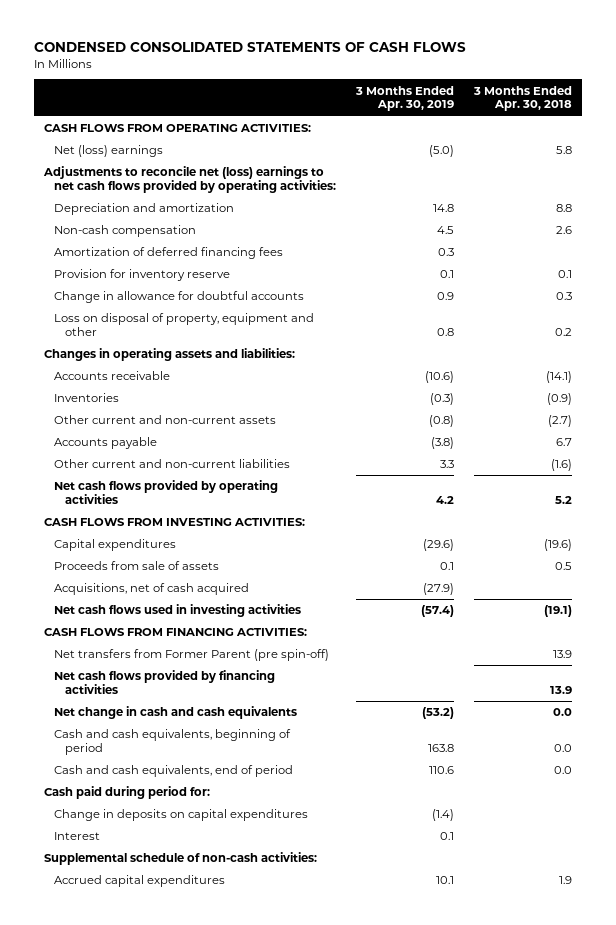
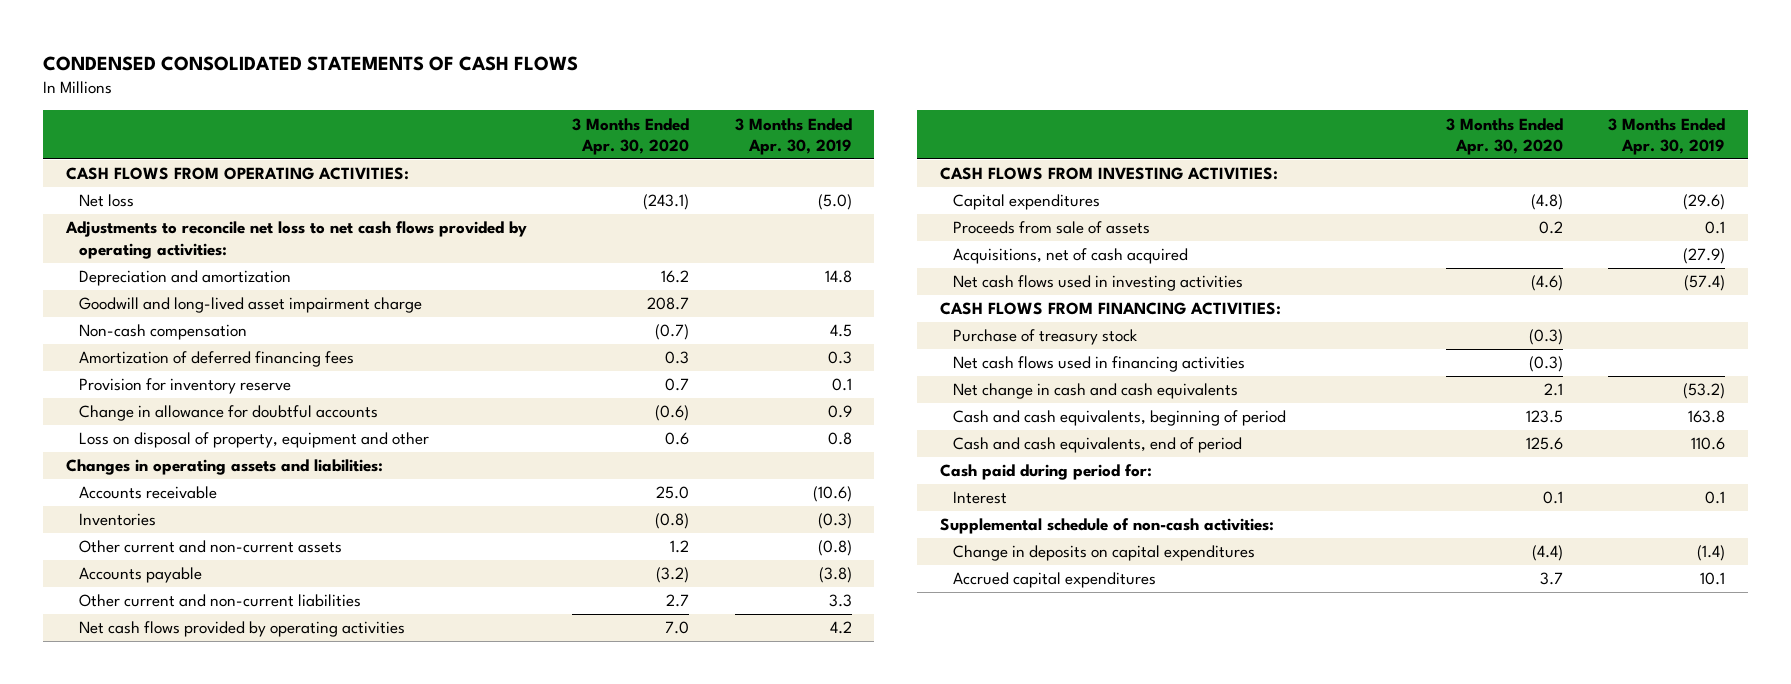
- | 3 Months Ended Apr. 30, 2019 | 3 Months Ended Apr. 30, 2018
+ | 3 Months Ended Apr. 30, 2020 | 3 Months Ended Apr. 30, 2019
- Net (loss) earnings | (5.0) | 5.8
- Adjustments to reconcile net (loss) earnings to net cash flows provided by operating activities:
+ Net loss | (243.1) | (5.0)
+ Adjustments to reconcile net loss to net cash flows provided by operating activities:
+ Goodwill and long-lived asset impairment charge | 208.7 |
- Net transfers from Former Parent (pre spin-off) | | 13.9
- Net cash flows provided by financing activities | | 13.9
+ Purchase of treasury stock | (0.3) |
+ Net cash flows used in financing activities | (0.3) |
moved down: Change in deposits on capital expenditures | (4.4) | (1.4)

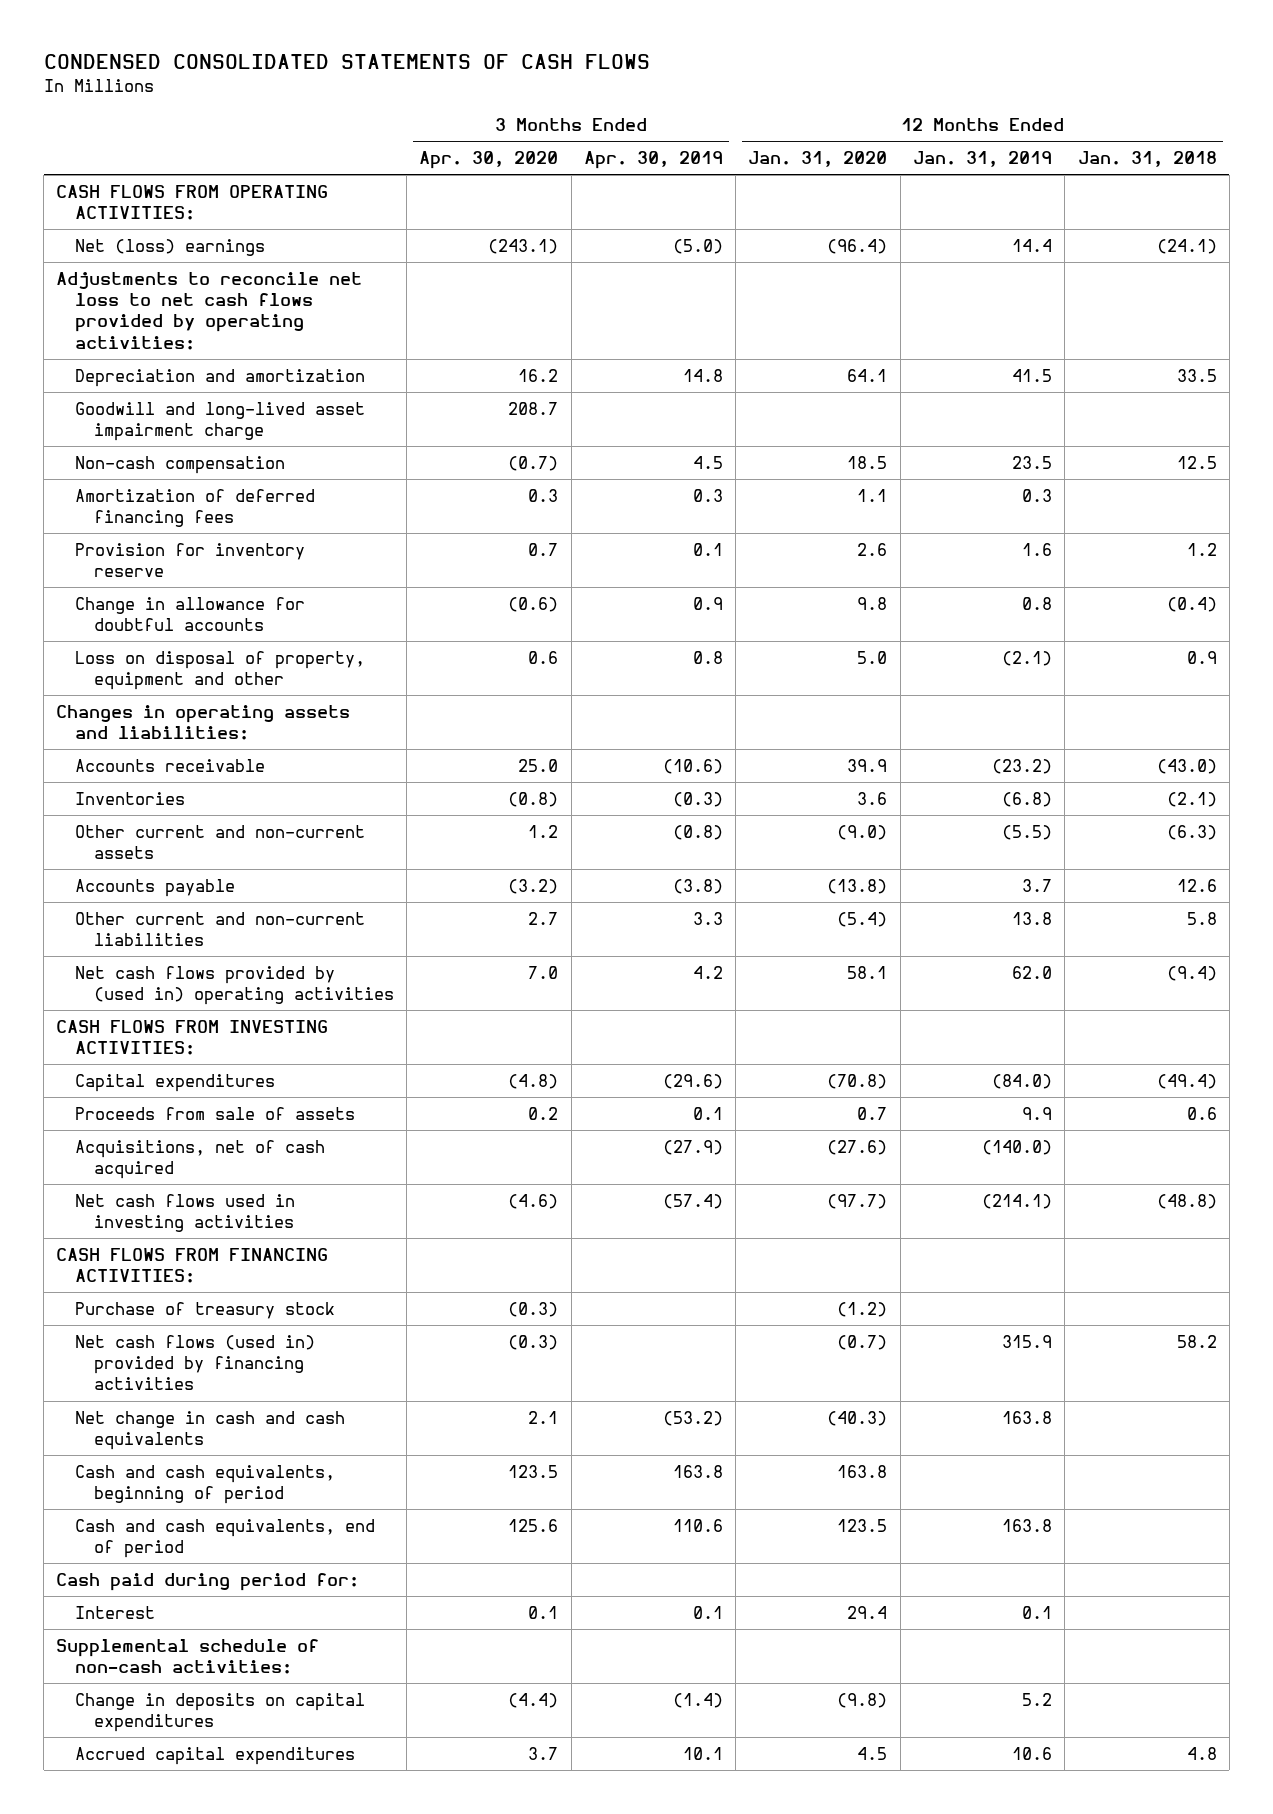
- | 3 Months Ended Apr. 30, 2020 | 3 Months Ended Apr. 30, 2019
+ | 3 Months Ended Apr. 30, 2020 | 3 Months Ended Apr. 30, 2019 | 12 Months Ended Jan. 31, 2020 | 12 Months Ended Jan. 31, 2019 | 12 Months Ended Jan. 31, 2018
- Net loss | (243.1) | (5.0)
+ Net (loss) earnings | (243.1) | (5.0) | (96.4) | 14.4 | (24.1)
- Net cash flows provided by operating activities | 7.0 | 4.2
+ Net cash flows provided by (used in) operating activities | 7.0 | 4.2 | 58.1 | 62.0 | (9.4)
- Net cash flows used in financing activities | (0.3) |
+ Net cash flows (used in) provided by financing activities | (0.3) | | (0.7) | 315.9 | 58.2

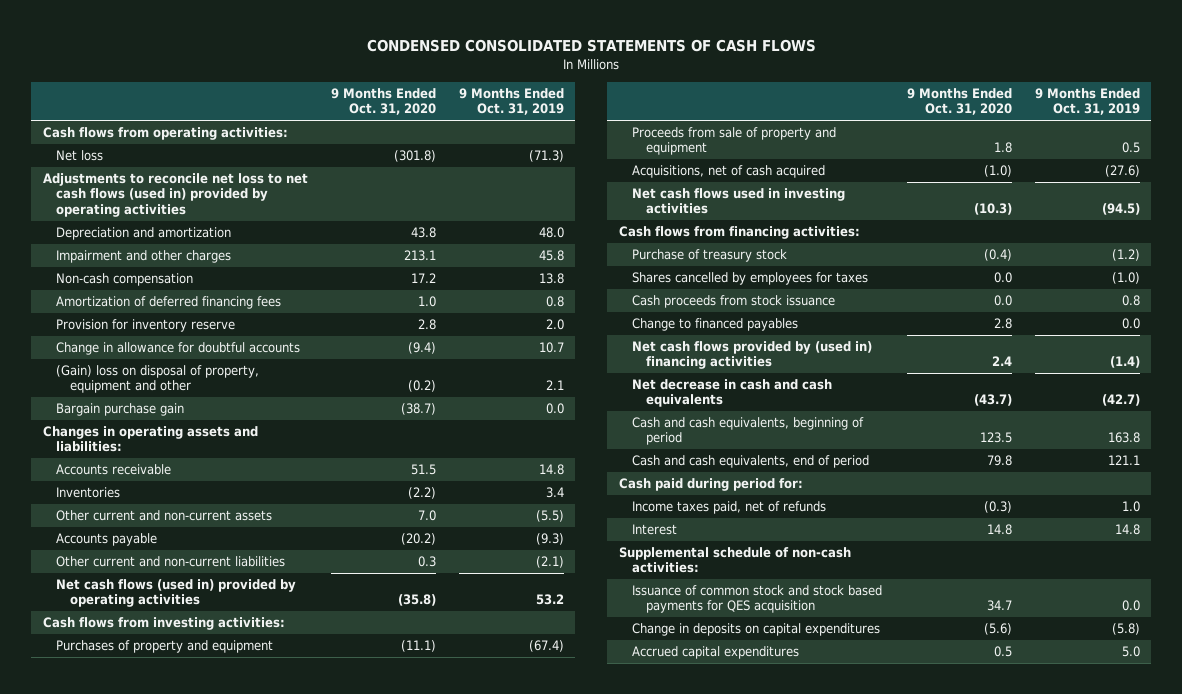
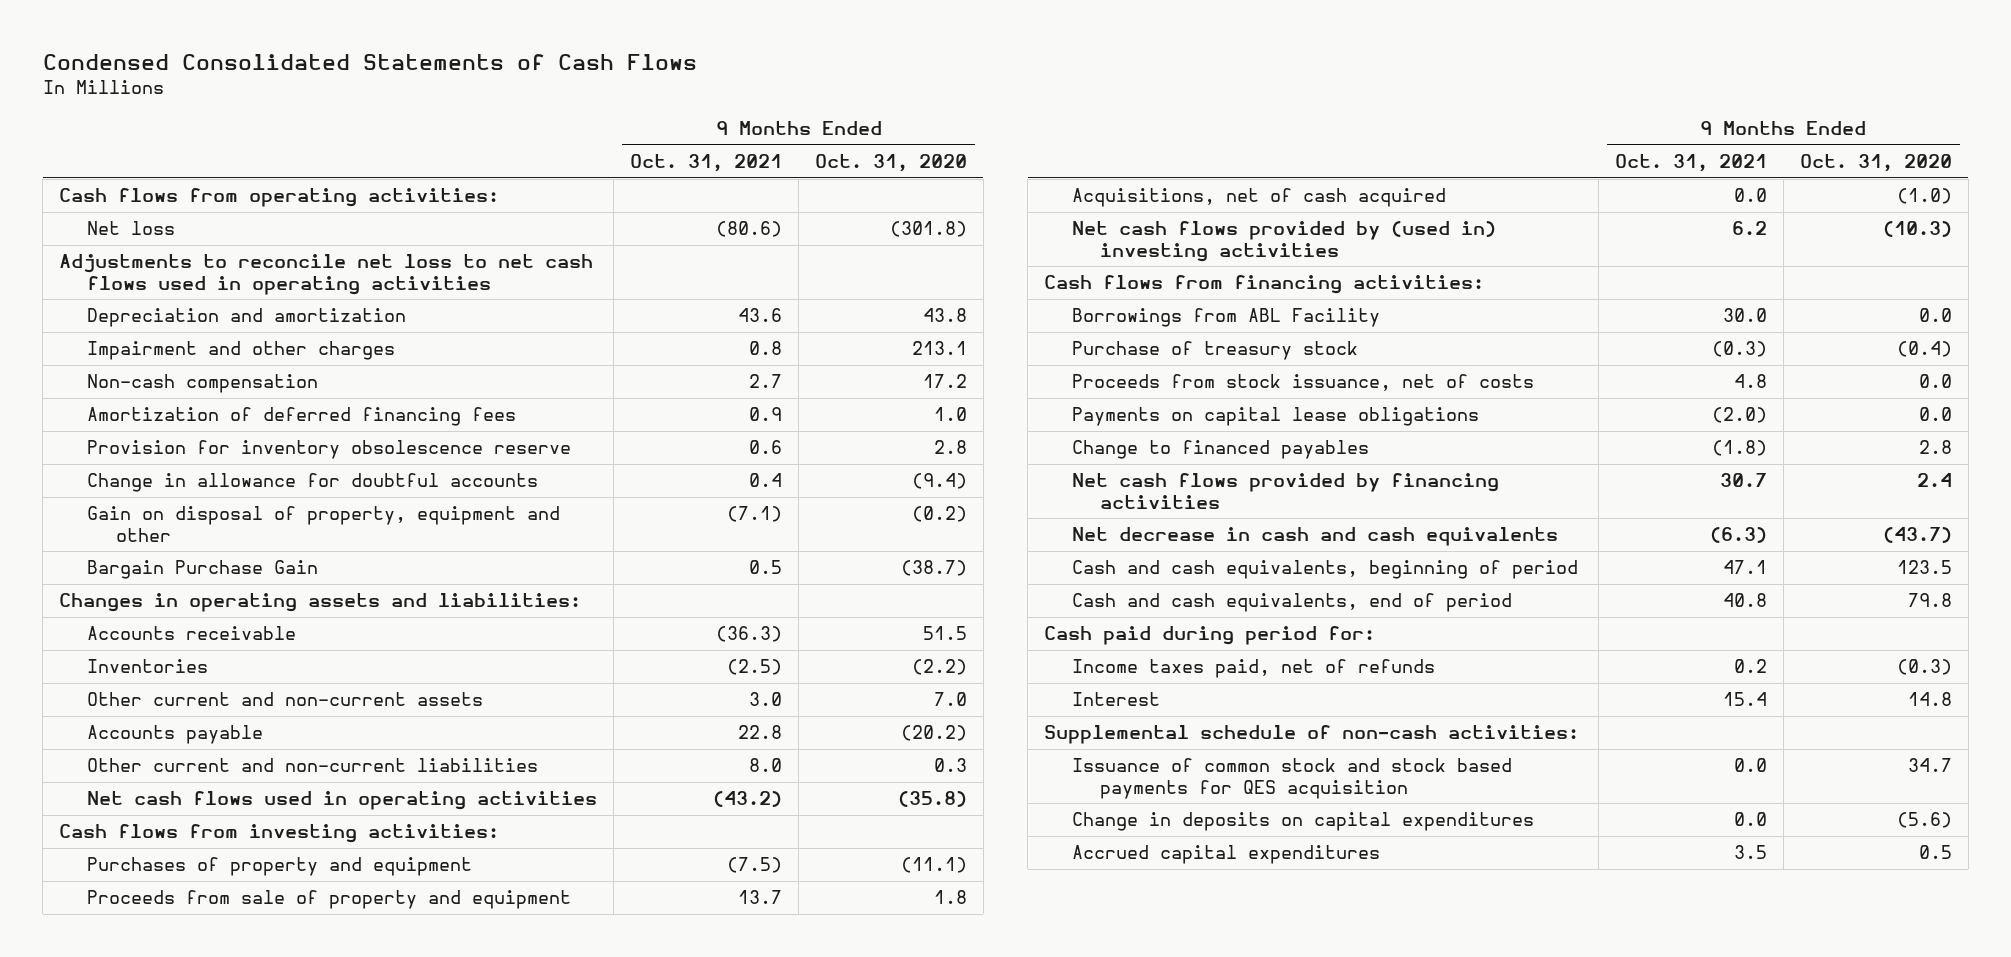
- CONDENSED CONSOLIDATED STATEMENTS OF CASH FLOWS
+ Condensed Consolidated Statements of Cash Flows
- | 9 Months Ended Oct. 31, 2020 | 9 Months Ended Oct. 31, 2019
+ | 9 Months Ended Oct. 31, 2021 | 9 Months Ended Oct. 31, 2020
- Adjustments to reconcile net loss to net cash flows (used in) provided by operating activities
+ Adjustments to reconcile net loss to net cash flows used in operating activities
- Provision for inventory reserve | 2.8 | 2.0
+ Provision for inventory obsolescence reserve | 0.6 | 2.8
- (Gain) loss on disposal of property, equipment and other | (0.2) | 2.1
- Bargain purchase gain | (38.7) | 0.0
+ Gain on disposal of property, equipment and other | (7.1) | (0.2)
+ Bargain Purchase Gain | 0.5 | (38.7)
- Net cash flows (used in) provided by operating activities | (35.8) | 53.2
+ Net cash flows used in operating activities | (43.2) | (35.8)
- Net cash flows used in investing activities | (10.3) | (94.5)
+ Net cash flows provided by (used in) investing activities | 6.2 | (10.3)
+ Borrowings from ABL Facility | 30.0 | 0.0
- Shares cancelled by employees for taxes | 0.0 | (1.0)
- Cash proceeds from stock issuance | 0.0 | 0.8
+ Proceeds from stock issuance, net of costs | 4.8 | 0.0
+ Payments on capital lease obligations | (2.0) | 0.0
- Net cash flows provided by (used in) financing activities | 2.4 | (1.4)
+ Net cash flows provided by financing activities | 30.7 | 2.4

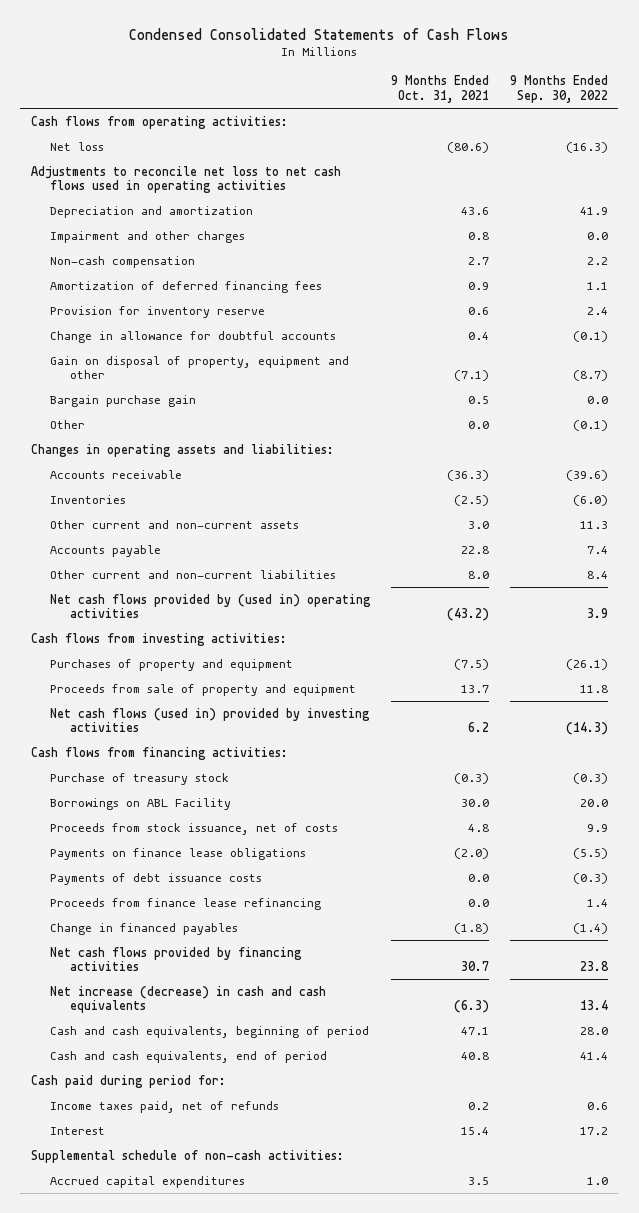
- | 9 Months Ended Oct. 31, 2021 | 9 Months Ended Oct. 31, 2020
+ | 9 Months Ended Oct. 31, 2021 | 9 Months Ended Sep. 30, 2022
- Provision for inventory obsolescence reserve | 0.6 | 2.8
+ Provision for inventory reserve | 0.6 | 2.4
- Bargain Purchase Gain | 0.5 | (38.7)
+ Bargain purchase gain | 0.5 | 0.0
+ Other | 0.0 | (0.1)
- Net cash flows used in operating activities | (43.2) | (35.8)
+ Net cash flows provided by (used in) operating activities | (43.2) | 3.9
- Acquisitions, net of cash acquired | 0.0 | (1.0)
- Net cash flows provided by (used in) investing activities | 6.2 | (10.3)
+ Net cash flows (used in) provided by investing activities | 6.2 | (14.3)
- Borrowings from ABL Facility | 30.0 | 0.0
+ Borrowings on ABL Facility | 30.0 | 20.0
- Payments on capital lease obligations | (2.0) | 0.0
- Change to financed payables | (1.8) | 2.8
+ Payments on finance lease obligations | (2.0) | (5.5)
+ Payments of debt issuance costs | 0.0 | (0.3)
+ Proceeds from finance lease refinancing | 0.0 | 1.4
+ Change in financed payables | (1.8) | (1.4)
- Net decrease in cash and cash equivalents | (6.3) | (43.7)
+ Net increase (decrease) in cash and cash equivalents | (6.3) | 13.4
- Issuance of common stock and stock based payments for QES acquisition | 0.0 | 34.7
- Change in deposits on capital expenditures | 0.0 | (5.6)

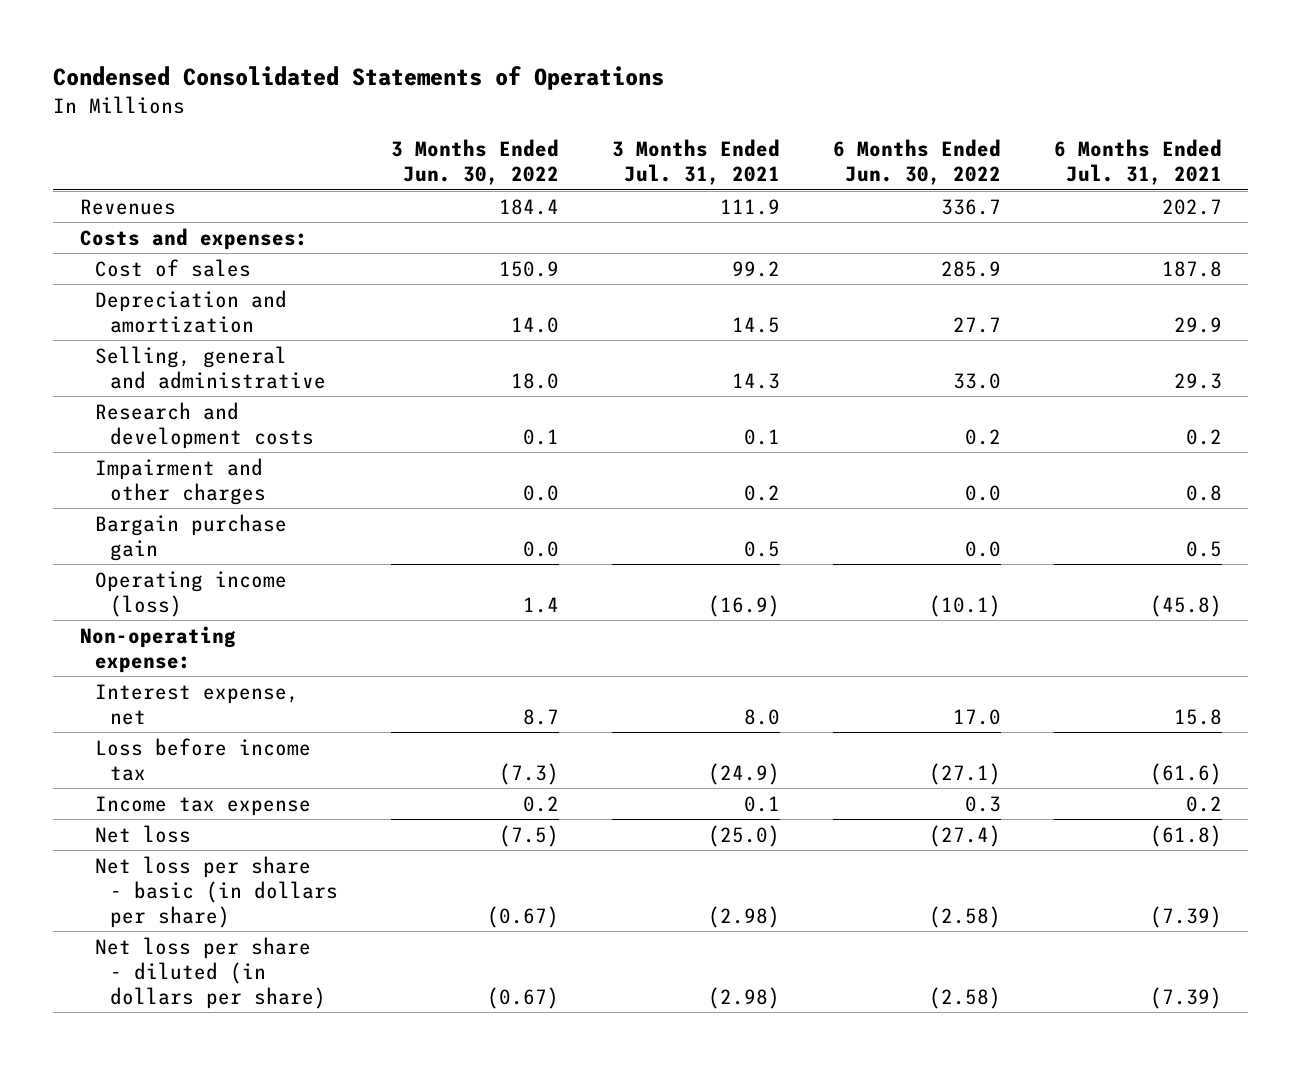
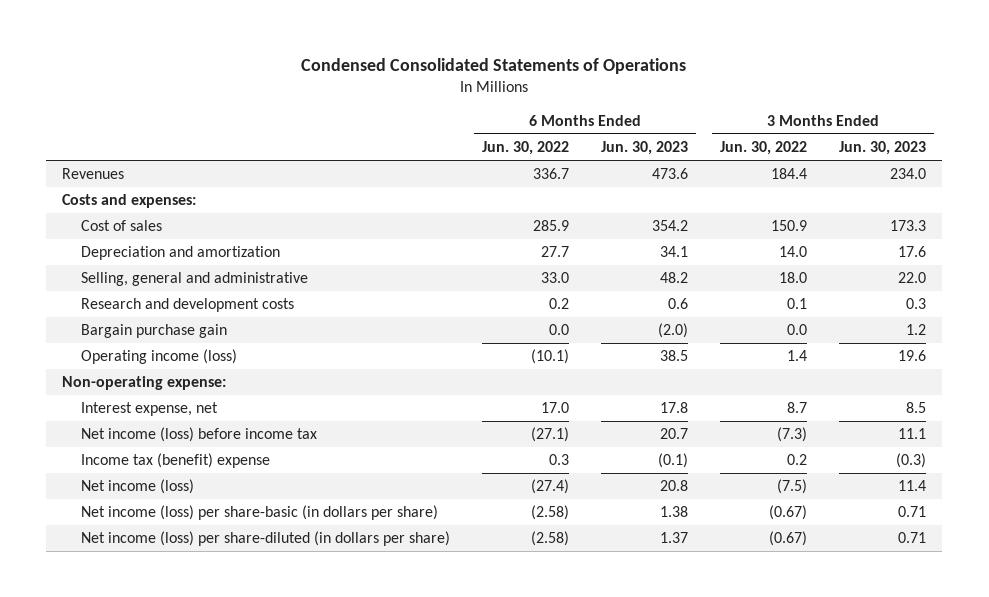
- | 3 Months Ended Jun. 30, 2022 | 3 Months Ended Jul. 31, 2021 | 6 Months Ended Jun. 30, 2022 | 6 Months Ended Jul. 31, 2021
+ | 6 Months Ended Jun. 30, 2022 | 6 Months Ended Jun. 30, 2023 | 3 Months Ended Jun. 30, 2022 | 3 Months Ended Jun. 30, 2023
- Impairment and other charges | 0.0 | 0.2 | 0.0 | 0.8
- Loss before income tax | (7.3) | (24.9) | (27.1) | (61.6)
- Income tax expense | 0.2 | 0.1 | 0.3 | 0.2
- Net loss | (7.5) | (25.0) | (27.4) | (61.8)
- Net loss per share - basic (in dollars per share) | (0.67) | (2.98) | (2.58) | (7.39)
- Net loss per share - diluted (in dollars per share) | (0.67) | (2.98) | (2.58) | (7.39)
+ Net income (loss) before income tax | (27.1) | 20.7 | (7.3) | 11.1
+ Income tax (benefit) expense | 0.3 | (0.1) | 0.2 | (0.3)
+ Net income (loss) | (27.4) | 20.8 | (7.5) | 11.4
+ Net income (loss) per share-basic (in dollars per share) | (2.58) | 1.38 | (0.67) | 0.71
+ Net income (loss) per share-diluted (in dollars per share) | (2.58) | 1.37 | (0.67) | 0.71

